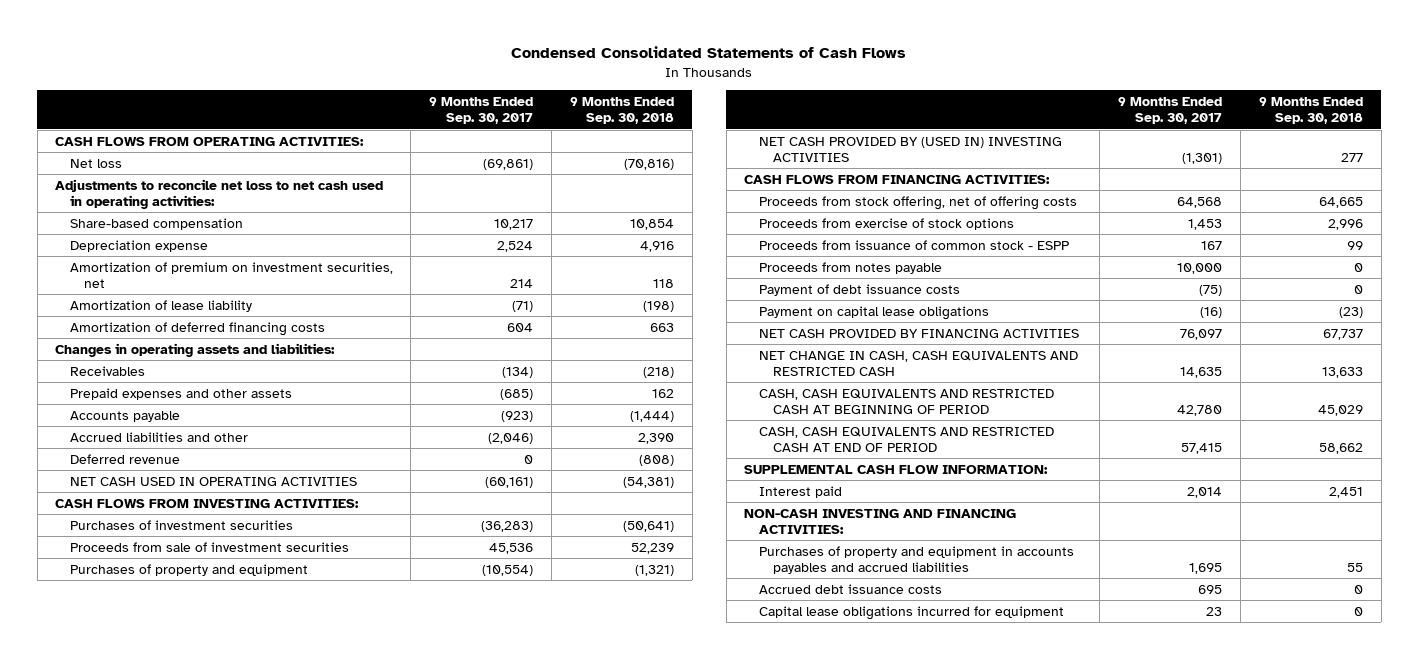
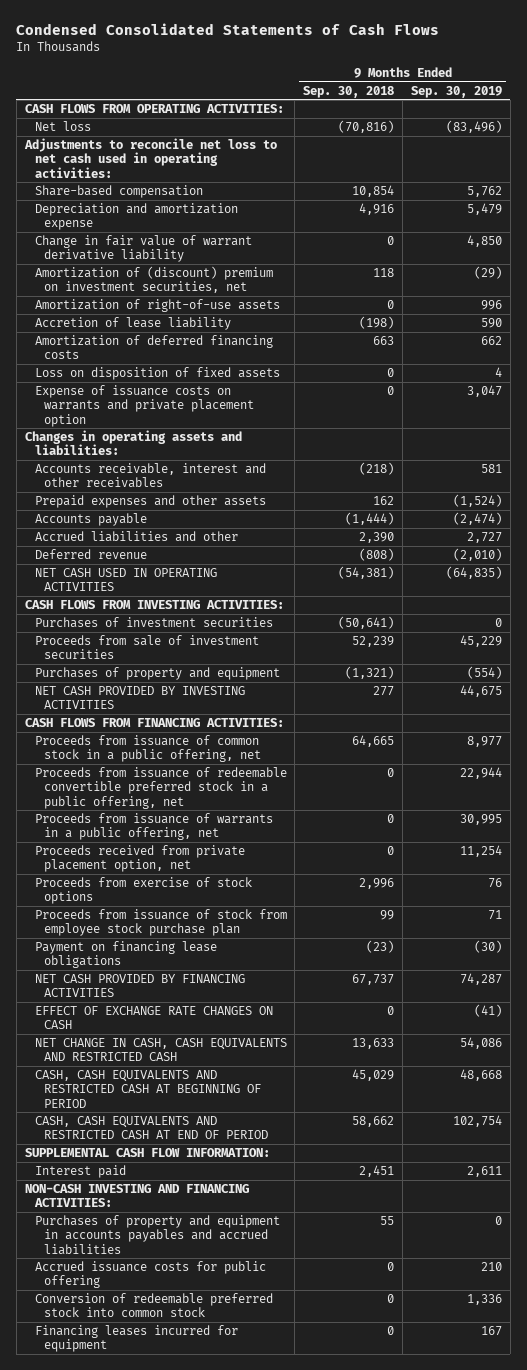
- | 9 Months Ended Sep. 30, 2017 | 9 Months Ended Sep. 30, 2018
+ | 9 Months Ended Sep. 30, 2018 | 9 Months Ended Sep. 30, 2019
- Depreciation expense | 2,524 | 4,916
- Amortization of premium on investment securities, net | 214 | 118
- Amortization of lease liability | (71) | (198)
+ Depreciation and amortization expense | 4,916 | 5,479
+ Change in fair value of warrant derivative liability | 0 | 4,850
+ Amortization of (discount) premium on investment securities, net | 118 | (29)
+ Amortization of right-of-use assets | 0 | 996
+ Accretion of lease liability | (198) | 590
+ Loss on disposition of fixed assets | 0 | 4
+ Expense of issuance costs on warrants and private placement option | 0 | 3,047
- Receivables | (134) | (218)
+ Accounts receivable, interest and other receivables | (218) | 581
- NET CASH PROVIDED BY (USED IN) INVESTING ACTIVITIES | (1,301) | 277
+ NET CASH PROVIDED BY INVESTING ACTIVITIES | 277 | 44,675
- Proceeds from stock offering, net of offering costs | 64,568 | 64,665
+ Proceeds from issuance of common stock in a public offering, net | 64,665 | 8,977
+ Proceeds from issuance of redeemable convertible preferred stock in a public offering, net | 0 | 22,944
+ Proceeds from issuance of warrants in a public offering, net | 0 | 30,995
+ Proceeds received from private placement option, net | 0 | 11,254
- Proceeds from issuance of common stock - ESPP | 167 | 99
- Proceeds from notes payable | 10,000 | 0
- Payment of debt issuance costs | (75) | 0
- Payment on capital lease obligations | (16) | (23)
+ Proceeds from issuance of stock from employee stock purchase plan | 99 | 71
+ Payment on financing lease obligations | (23) | (30)
+ EFFECT OF EXCHANGE RATE CHANGES ON CASH | 0 | (41)
- Accrued debt issuance costs | 695 | 0
- Capital lease obligations incurred for equipment | 23 | 0
+ Accrued issuance costs for public offering | 0 | 210
+ Conversion of redeemable preferred stock into common stock | 0 | 1,336
+ Financing leases incurred for equipment | 0 | 167

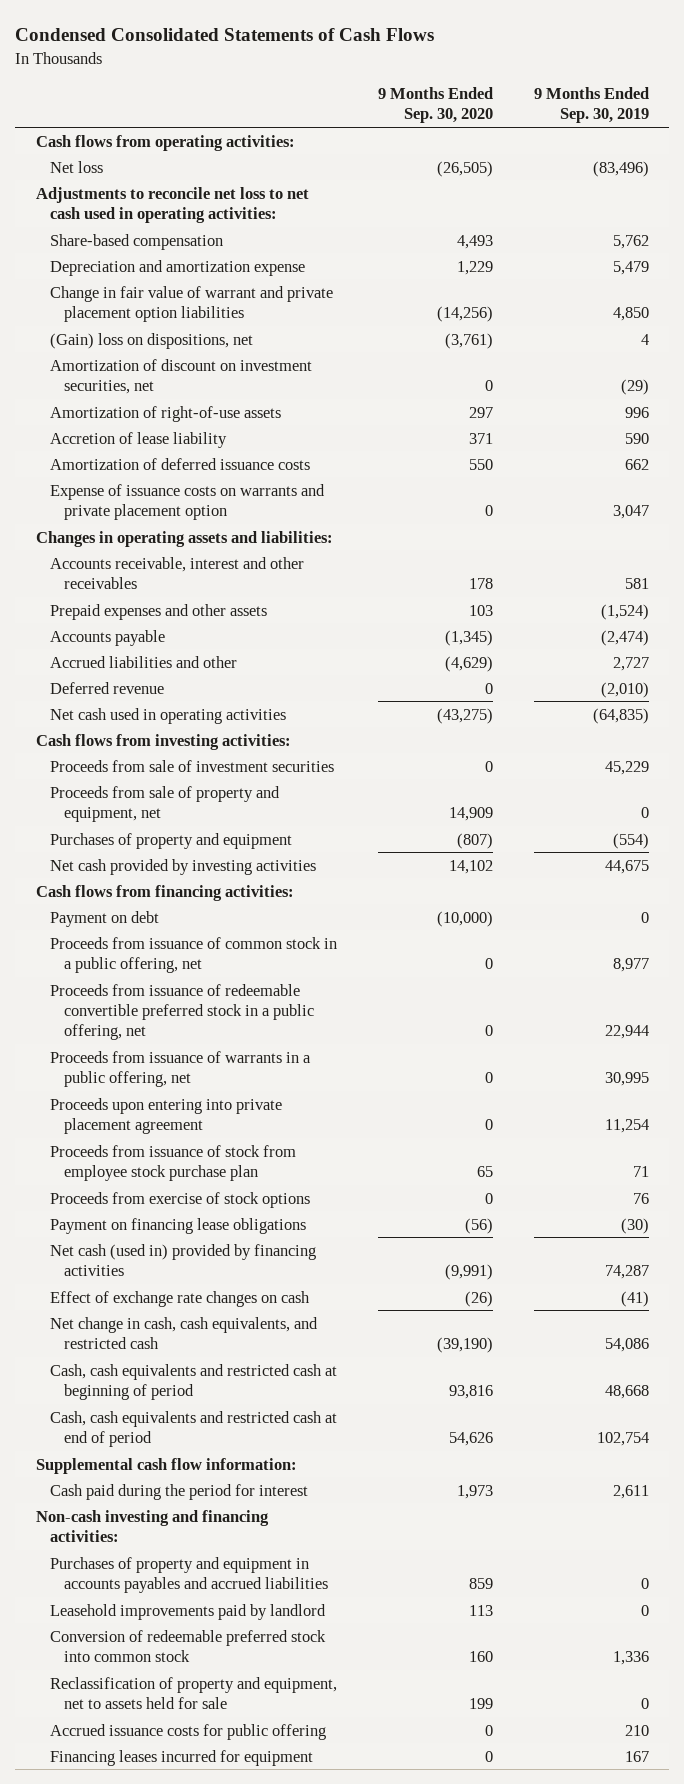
- | 9 Months Ended Sep. 30, 2018 | 9 Months Ended Sep. 30, 2019
+ | 9 Months Ended Sep. 30, 2020 | 9 Months Ended Sep. 30, 2019
- CASH FLOWS FROM OPERATING ACTIVITIES:
+ Cash flows from operating activities:
- Change in fair value of warrant derivative liability | 0 | 4,850
- Amortization of (discount) premium on investment securities, net | 118 | (29)
+ Change in fair value of warrant and private placement option liabilities | (14,256) | 4,850
+ (Gain) loss on dispositions, net | (3,761) | 4
+ Amortization of discount on investment securities, net | 0 | (29)
- Amortization of deferred financing costs | 663 | 662
- Loss on disposition of fixed assets | 0 | 4
+ Amortization of deferred issuance costs | 550 | 662
- NET CASH USED IN OPERATING ACTIVITIES | (54,381) | (64,835)
- CASH FLOWS FROM INVESTING ACTIVITIES:
- Purchases of investment securities | (50,641) | 0
+ Net cash used in operating activities | (43,275) | (64,835)
+ Cash flows from investing activities:
+ Proceeds from sale of property and equipment, net | 14,909 | 0
- NET CASH PROVIDED BY INVESTING ACTIVITIES | 277 | 44,675
- CASH FLOWS FROM FINANCING ACTIVITIES:
+ Net cash provided by investing activities | 14,102 | 44,675
+ Cash flows from financing activities:
+ Payment on debt | (10,000) | 0
- Proceeds received from private placement option, net | 0 | 11,254
+ Proceeds upon entering into private placement agreement | 0 | 11,254
moved down: Proceeds from exercise of stock options | 0 | 76
- NET CASH PROVIDED BY FINANCING ACTIVITIES | 67,737 | 74,287
- EFFECT OF EXCHANGE RATE CHANGES ON CASH | 0 | (41)
- NET CHANGE IN CASH, CASH EQUIVALENTS AND RESTRICTED CASH | 13,633 | 54,086
- CASH, CASH EQUIVALENTS AND RESTRICTED CASH AT BEGINNING OF PERIOD | 45,029 | 48,668
- CASH, CASH EQUIVALENTS AND RESTRICTED CASH AT END OF PERIOD | 58,662 | 102,754
- SUPPLEMENTAL CASH FLOW INFORMATION:
- Interest paid | 2,451 | 2,611
- NON-CASH INVESTING AND FINANCING ACTIVITIES:
+ Net cash (used in) provided by financing activities | (9,991) | 74,287
+ Effect of exchange rate changes on cash | (26) | (41)
+ Net change in cash, cash equivalents, and restricted cash | (39,190) | 54,086
+ Cash, cash equivalents and restricted cash at beginning of period | 93,816 | 48,668
+ Cash, cash equivalents and restricted cash at end of period | 54,626 | 102,754
+ Supplemental cash flow information:
+ Cash paid during the period for interest | 1,973 | 2,611
+ Non-cash investing and financing activities:
+ Leasehold improvements paid by landlord | 113 | 0
+ Reclassification of property and equipment, net to assets held for sale | 199 | 0
moved down: Accrued issuance costs for public offering | 0 | 210

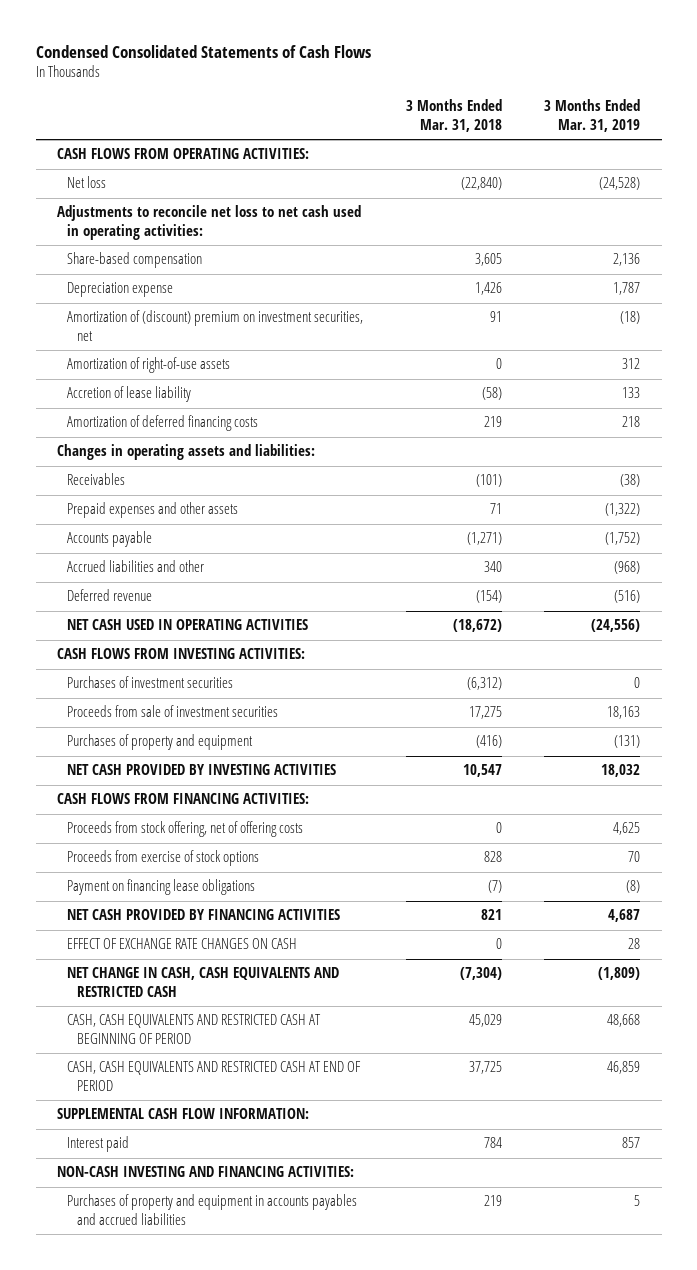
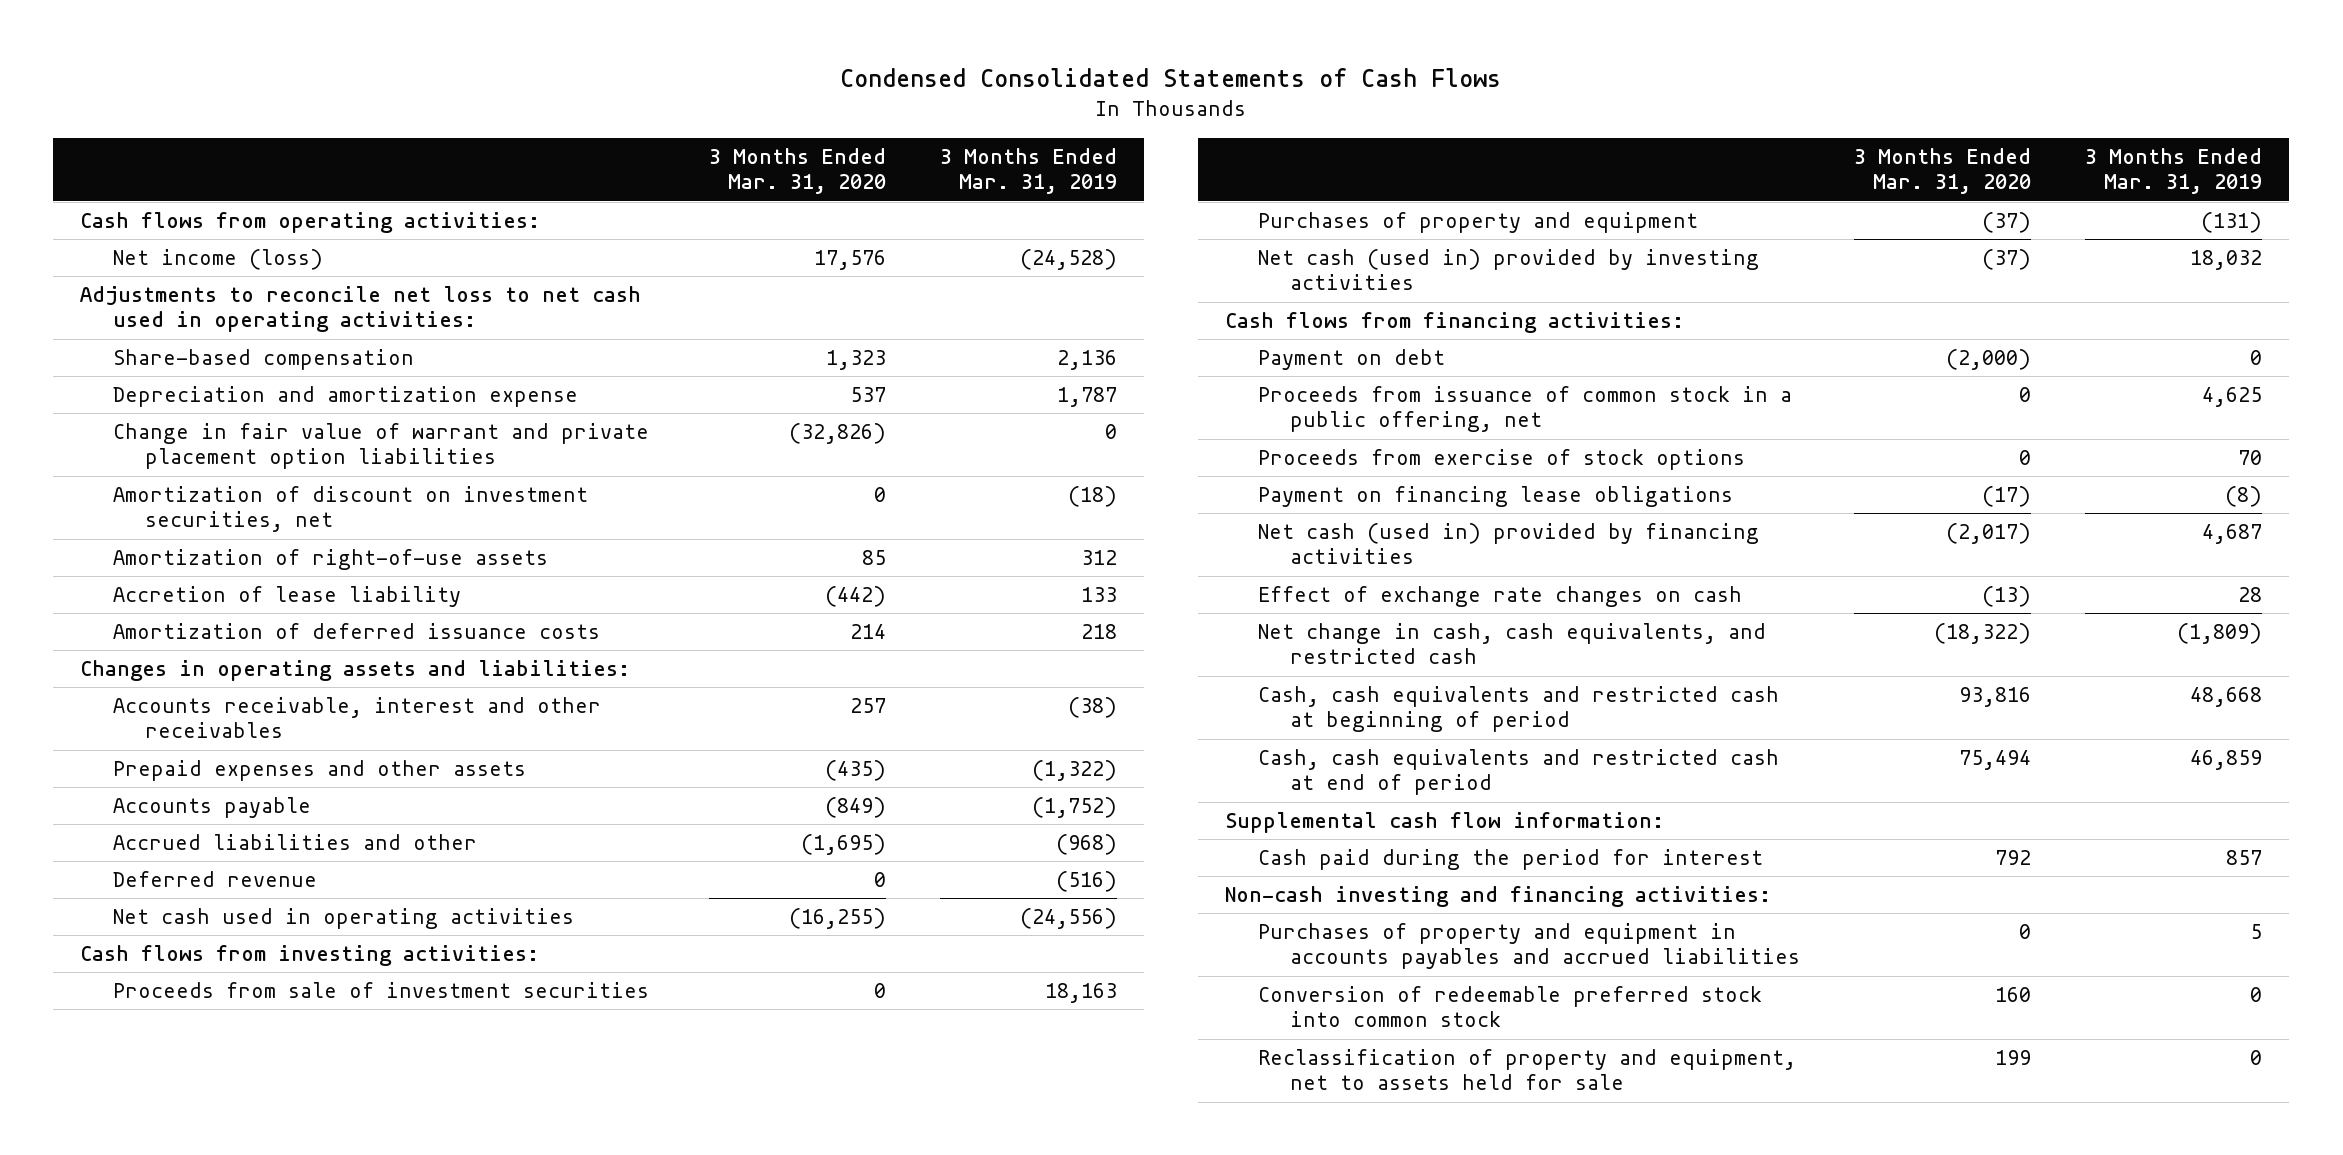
- | 3 Months Ended Mar. 31, 2018 | 3 Months Ended Mar. 31, 2019
+ | 3 Months Ended Mar. 31, 2020 | 3 Months Ended Mar. 31, 2019
- CASH FLOWS FROM OPERATING ACTIVITIES:
- Net loss | (22,840) | (24,528)
+ Cash flows from operating activities:
+ Net income (loss) | 17,576 | (24,528)
- Depreciation expense | 1,426 | 1,787
- Amortization of (discount) premium on investment securities, net | 91 | (18)
+ Depreciation and amortization expense | 537 | 1,787
+ Change in fair value of warrant and private placement option liabilities | (32,826) | 0
+ Amortization of discount on investment securities, net | 0 | (18)
- Amortization of deferred financing costs | 219 | 218
+ Amortization of deferred issuance costs | 214 | 218
- Receivables | (101) | (38)
+ Accounts receivable, interest and other receivables | 257 | (38)
- NET CASH USED IN OPERATING ACTIVITIES | (18,672) | (24,556)
- CASH FLOWS FROM INVESTING ACTIVITIES:
- Purchases of investment securities | (6,312) | 0
+ Net cash used in operating activities | (16,255) | (24,556)
+ Cash flows from investing activities:
- NET CASH PROVIDED BY INVESTING ACTIVITIES | 10,547 | 18,032
- CASH FLOWS FROM FINANCING ACTIVITIES:
- Proceeds from stock offering, net of offering costs | 0 | 4,625
+ Net cash (used in) provided by investing activities | (37) | 18,032
+ Cash flows from financing activities:
+ Payment on debt | (2,000) | 0
+ Proceeds from issuance of common stock in a public offering, net | 0 | 4,625
- NET CASH PROVIDED BY FINANCING ACTIVITIES | 821 | 4,687
- EFFECT OF EXCHANGE RATE CHANGES ON CASH | 0 | 28
- NET CHANGE IN CASH, CASH EQUIVALENTS AND RESTRICTED CASH | (7,304) | (1,809)
- CASH, CASH EQUIVALENTS AND RESTRICTED CASH AT BEGINNING OF PERIOD | 45,029 | 48,668
- CASH, CASH EQUIVALENTS AND RESTRICTED CASH AT END OF PERIOD | 37,725 | 46,859
- SUPPLEMENTAL CASH FLOW INFORMATION:
- Interest paid | 784 | 857
- NON-CASH INVESTING AND FINANCING ACTIVITIES:
+ Net cash (used in) provided by financing activities | (2,017) | 4,687
+ Effect of exchange rate changes on cash | (13) | 28
+ Net change in cash, cash equivalents, and restricted cash | (18,322) | (1,809)
+ Cash, cash equivalents and restricted cash at beginning of period | 93,816 | 48,668
+ Cash, cash equivalents and restricted cash at end of period | 75,494 | 46,859
+ Supplemental cash flow information:
+ Cash paid during the period for interest | 792 | 857
+ Non-cash investing and financing activities:
+ Conversion of redeemable preferred stock into common stock | 160 | 0
+ Reclassification of property and equipment, net to assets held for sale | 199 | 0

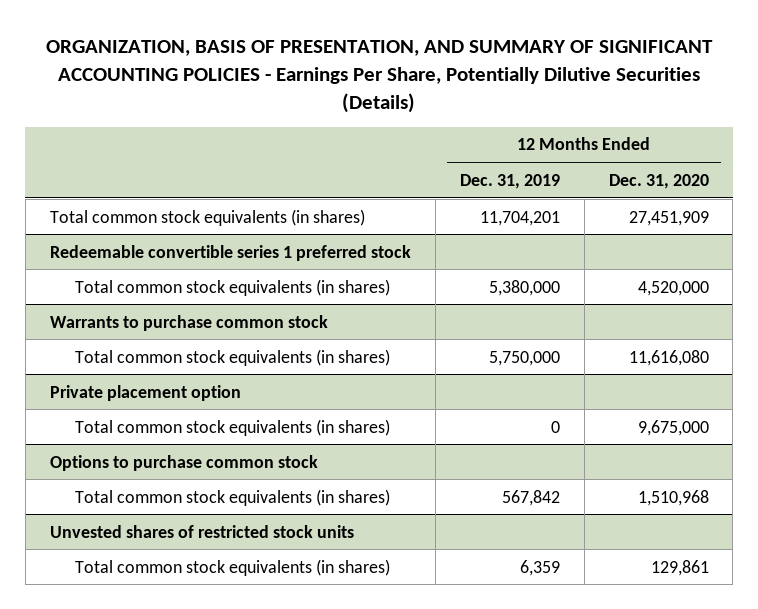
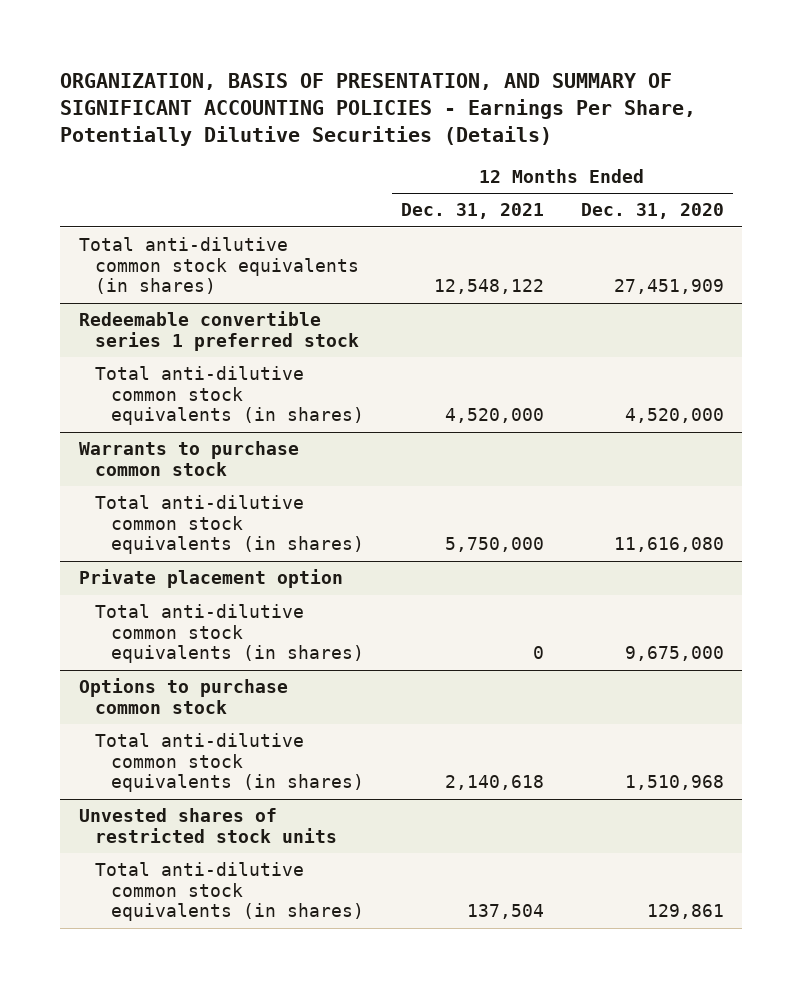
- | 12 Months Ended Dec. 31, 2019 | 12 Months Ended Dec. 31, 2020
+ | 12 Months Ended Dec. 31, 2021 | 12 Months Ended Dec. 31, 2020
- Total common stock equivalents (in shares) | 11,704,201 | 27,451,909
+ Total anti-dilutive common stock equivalents (in shares) | 12,548,122 | 27,451,909
@ Redeemable convertible series 1 preferred stock
- Total common stock equivalents (in shares) | 5,380,000 | 4,520,000
+ Total anti-dilutive common stock equivalents (in shares) | 4,520,000 | 4,520,000
@ Warrants to purchase common stock
- Total common stock equivalents (in shares) | 5,750,000 | 11,616,080
+ Total anti-dilutive common stock equivalents (in shares) | 5,750,000 | 11,616,080
@ Private placement option
- Total common stock equivalents (in shares) | 0 | 9,675,000
+ Total anti-dilutive common stock equivalents (in shares) | 0 | 9,675,000
@ Options to purchase common stock
- Total common stock equivalents (in shares) | 567,842 | 1,510,968
+ Total anti-dilutive common stock equivalents (in shares) | 2,140,618 | 1,510,968
@ Unvested shares of restricted stock units
- Total common stock equivalents (in shares) | 6,359 | 129,861
+ Total anti-dilutive common stock equivalents (in shares) | 137,504 | 129,861

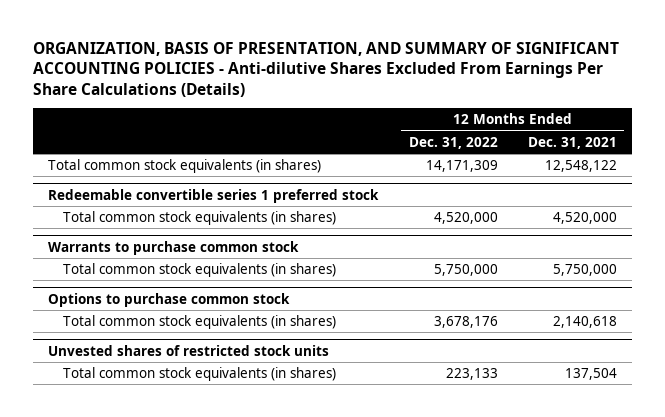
- ORGANIZATION, BASIS OF PRESENTATION, AND SUMMARY OF SIGNIFICANT ACCOUNTING POLICIES - Earnings Per Share, Potentially Dilutive Securities (Details)
+ ORGANIZATION, BASIS OF PRESENTATION, AND SUMMARY OF SIGNIFICANT ACCOUNTING POLICIES - Anti-dilutive Shares Excluded From Earnings Per Share Calculations (Details)
- | 12 Months Ended Dec. 31, 2021 | 12 Months Ended Dec. 31, 2020
+ | 12 Months Ended Dec. 31, 2022 | 12 Months Ended Dec. 31, 2021
- Total anti-dilutive common stock equivalents (in shares) | 12,548,122 | 27,451,909
+ Total common stock equivalents (in shares) | 14,171,309 | 12,548,122
@ Redeemable convertible series 1 preferred stock
- Total anti-dilutive common stock equivalents (in shares) | 4,520,000 | 4,520,000
+ Total common stock equivalents (in shares) | 4,520,000 | 4,520,000
@ Warrants to purchase common stock
- Total anti-dilutive common stock equivalents (in shares) | 5,750,000 | 11,616,080
- Private placement option
- Total anti-dilutive common stock equivalents (in shares) | 0 | 9,675,000
@ Warrants to purchase common stock
+ Total common stock equivalents (in shares) | 5,750,000 | 5,750,000
@ Options to purchase common stock
- Total anti-dilutive common stock equivalents (in shares) | 2,140,618 | 1,510,968
+ Total common stock equivalents (in shares) | 3,678,176 | 2,140,618
@ Unvested shares of restricted stock units
- Total anti-dilutive common stock equivalents (in shares) | 137,504 | 129,861
+ Total common stock equivalents (in shares) | 223,133 | 137,504

